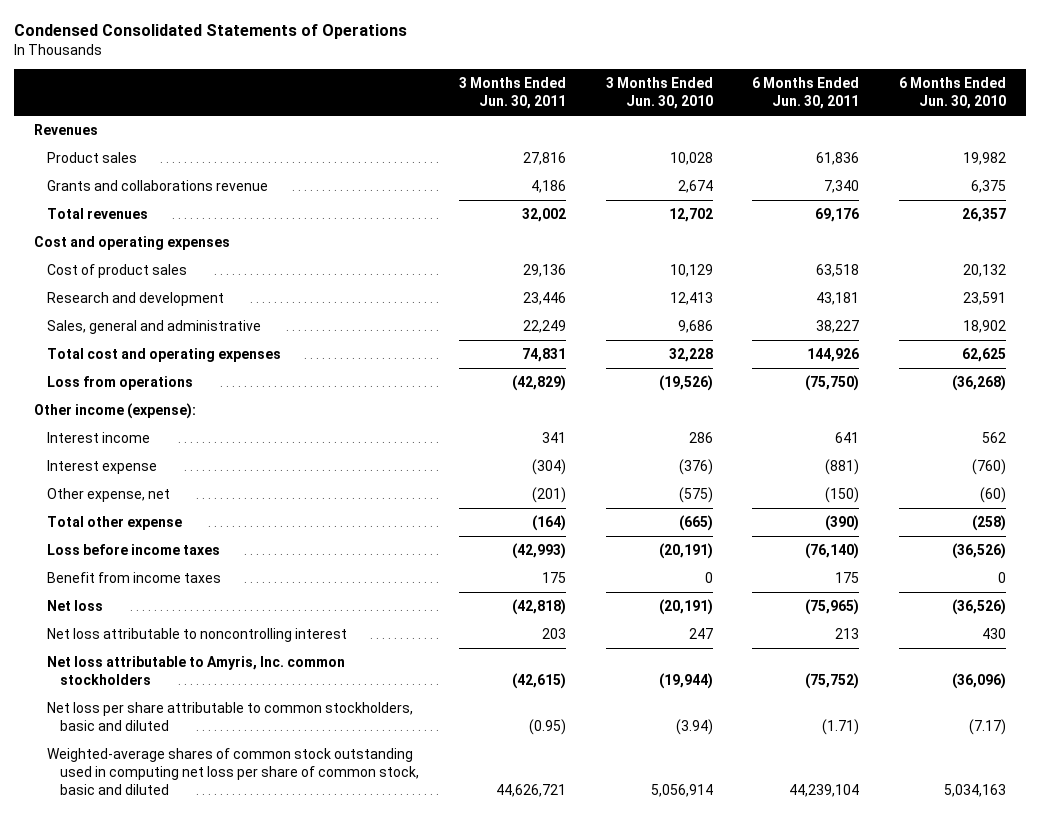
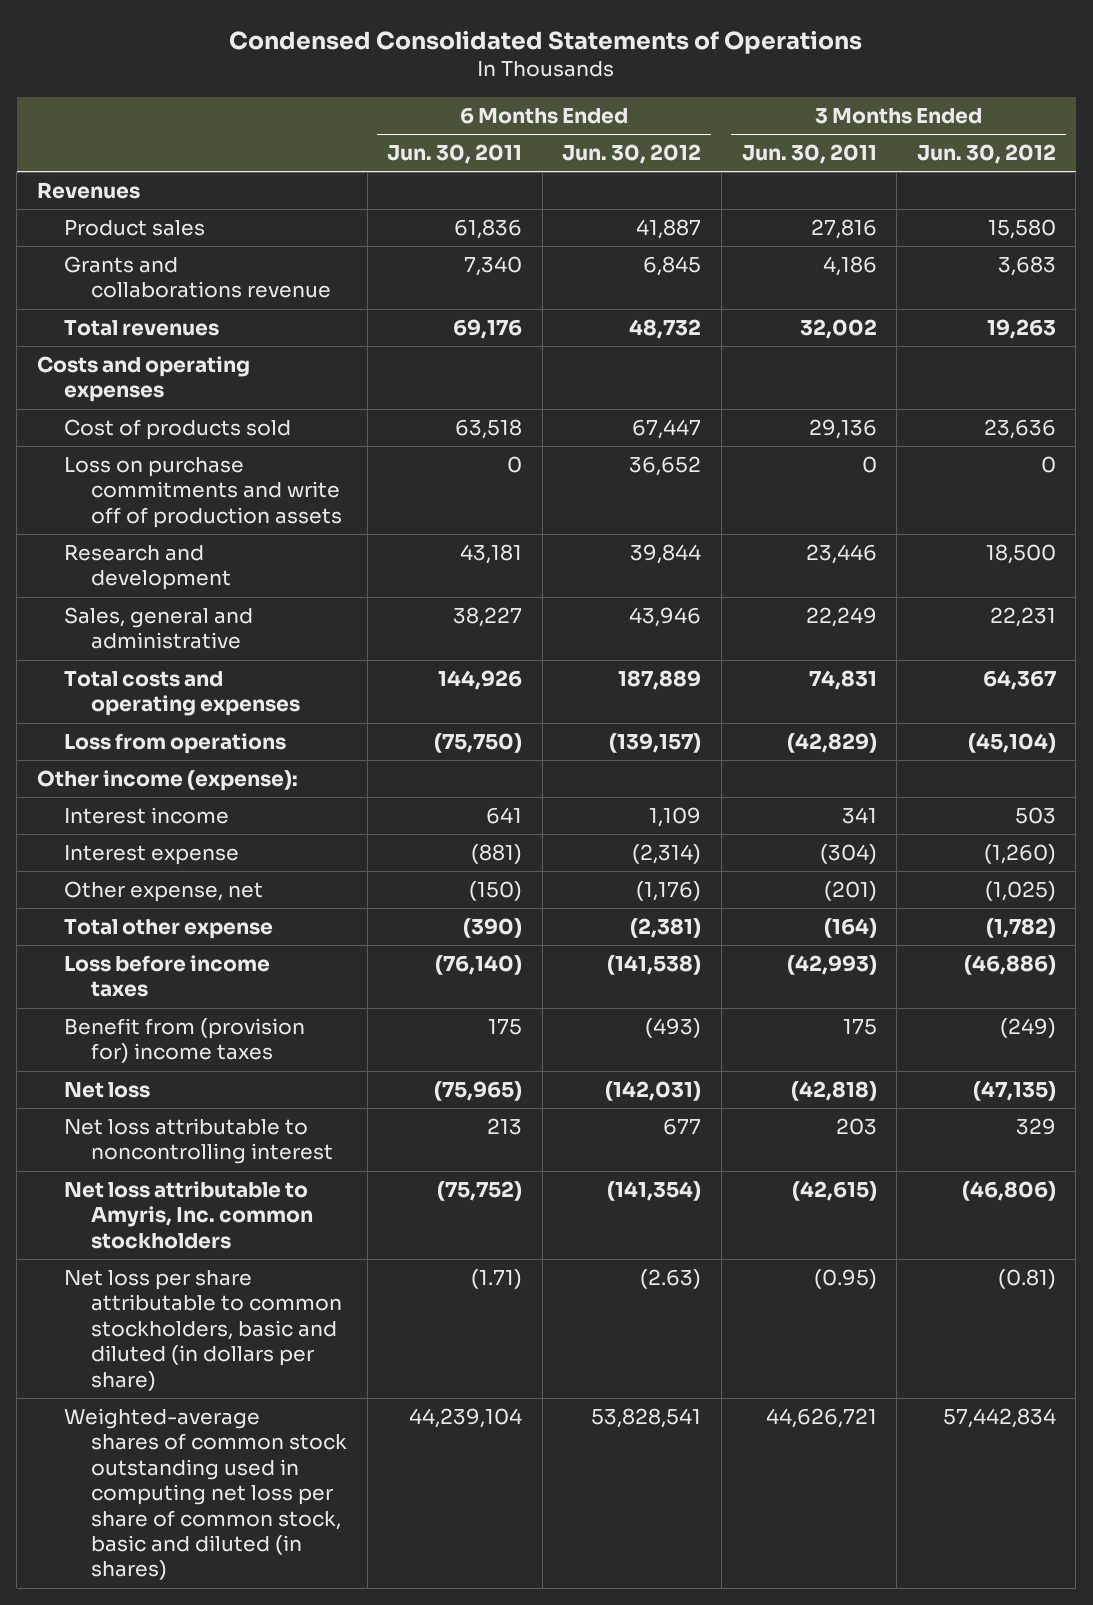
- | 3 Months Ended Jun. 30, 2011 | 3 Months Ended Jun. 30, 2010 | 6 Months Ended Jun. 30, 2011 | 6 Months Ended Jun. 30, 2010
+ | 6 Months Ended Jun. 30, 2011 | 6 Months Ended Jun. 30, 2012 | 3 Months Ended Jun. 30, 2011 | 3 Months Ended Jun. 30, 2012
- Cost and operating expenses
- Cost of product sales | 29,136 | 10,129 | 63,518 | 20,132
+ Costs and operating expenses
+ Cost of products sold | 63,518 | 67,447 | 29,136 | 23,636
+ Loss on purchase commitments and write off of production assets | 0 | 36,652 | 0 | 0
- Total cost and operating expenses | 74,831 | 32,228 | 144,926 | 62,625
+ Total costs and operating expenses | 144,926 | 187,889 | 74,831 | 64,367
- Benefit from income taxes | 175 | 0 | 175 | 0
+ Benefit from (provision for) income taxes | 175 | (493) | 175 | (249)
- Net loss per share attributable to common stockholders, basic and diluted | (0.95) | (3.94) | (1.71) | (7.17)
- Weighted-average shares of common stock outstanding used in computing net loss per share of common stock, basic and diluted | 44,626,721 | 5,056,914 | 44,239,104 | 5,034,163
+ Net loss per share attributable to common stockholders, basic and diluted (in dollars per share) | (1.71) | (2.63) | (0.95) | (0.81)
+ Weighted-average shares of common stock outstanding used in computing net loss per share of common stock, basic and diluted (in shares) | 44,239,104 | 53,828,541 | 44,626,721 | 57,442,834

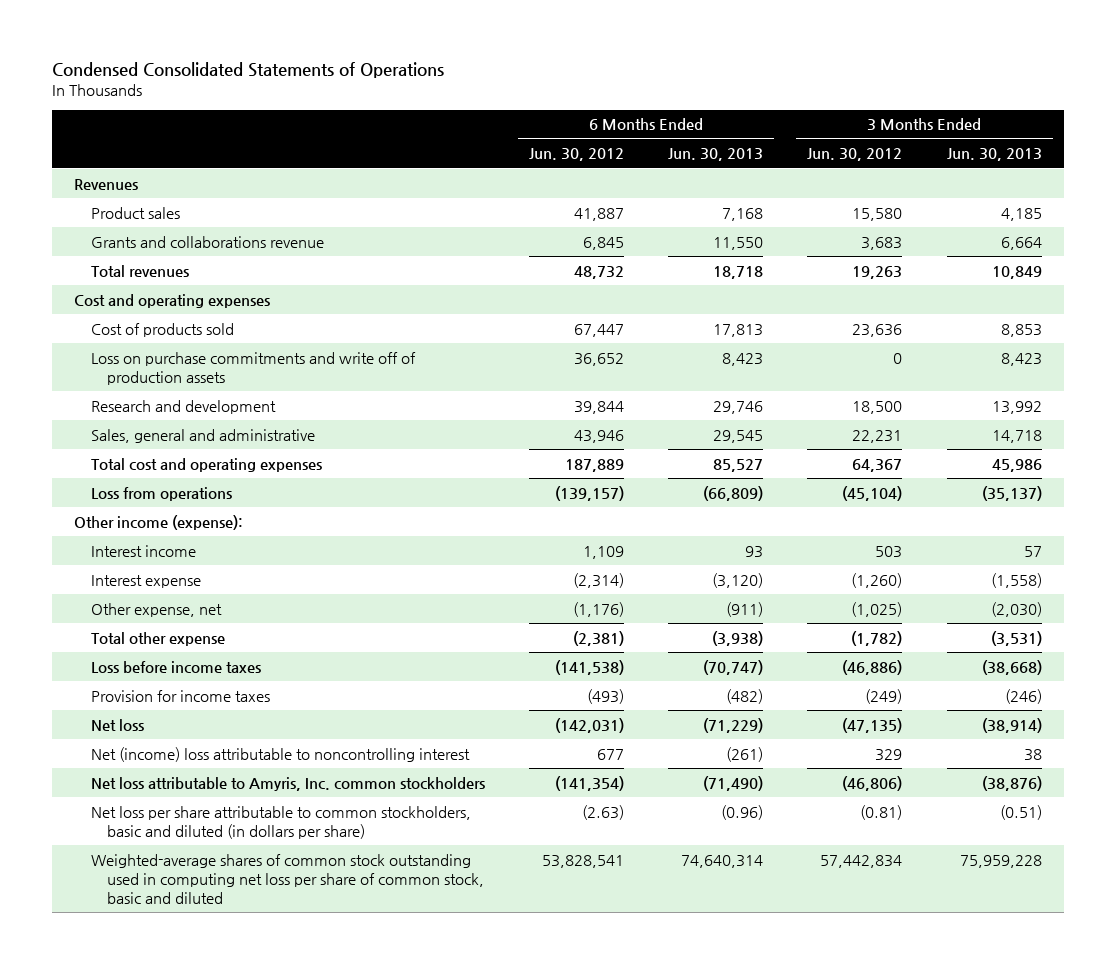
- | 6 Months Ended Jun. 30, 2011 | 6 Months Ended Jun. 30, 2012 | 3 Months Ended Jun. 30, 2011 | 3 Months Ended Jun. 30, 2012
+ | 6 Months Ended Jun. 30, 2012 | 6 Months Ended Jun. 30, 2013 | 3 Months Ended Jun. 30, 2012 | 3 Months Ended Jun. 30, 2013
- Costs and operating expenses
+ Cost and operating expenses
- Total costs and operating expenses | 144,926 | 187,889 | 74,831 | 64,367
+ Total cost and operating expenses | 187,889 | 85,527 | 64,367 | 45,986
- Benefit from (provision for) income taxes | 175 | (493) | 175 | (249)
+ Provision for income taxes | (493) | (482) | (249) | (246)
- Net loss attributable to noncontrolling interest | 213 | 677 | 203 | 329
+ Net (income) loss attributable to noncontrolling interest | 677 | (261) | 329 | 38
- Weighted-average shares of common stock outstanding used in computing net loss per share of common stock, basic and diluted (in shares) | 44,239,104 | 53,828,541 | 44,626,721 | 57,442,834
+ Weighted-average shares of common stock outstanding used in computing net loss per share of common stock, basic and diluted | 53,828,541 | 74,640,314 | 57,442,834 | 75,959,228

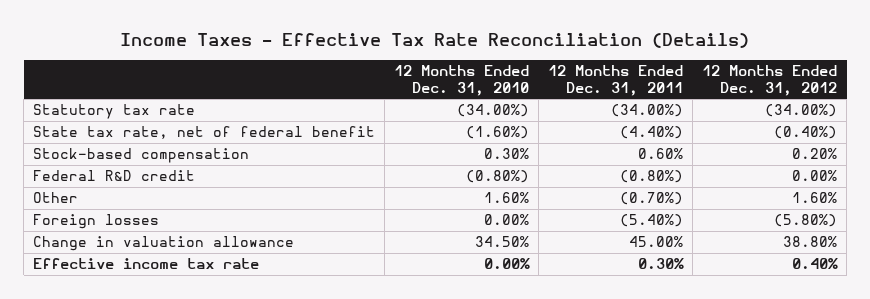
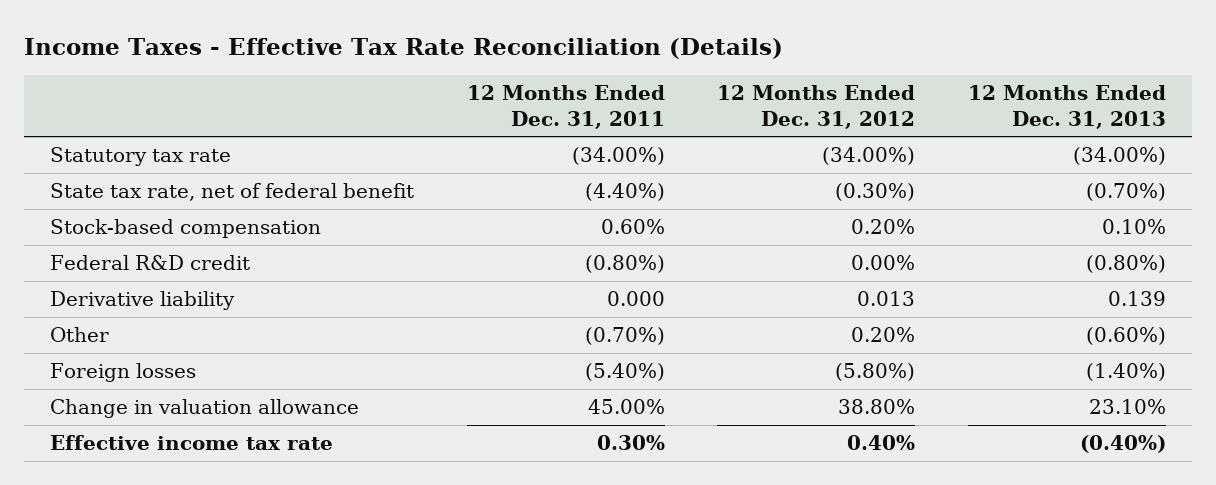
- | 12 Months Ended Dec. 31, 2010 | 12 Months Ended Dec. 31, 2011 | 12 Months Ended Dec. 31, 2012
+ | 12 Months Ended Dec. 31, 2011 | 12 Months Ended Dec. 31, 2012 | 12 Months Ended Dec. 31, 2013
- State tax rate, net of federal benefit | (1.60%) | (4.40%) | (0.40%)
+ State tax rate, net of federal benefit | (4.40%) | (0.30%) | (0.70%)
- Other | 1.60% | (0.70%) | 1.60%
+ Derivative liability | 0.000 | 0.013 | 0.139
+ Other | (0.70%) | 0.20% | (0.60%)

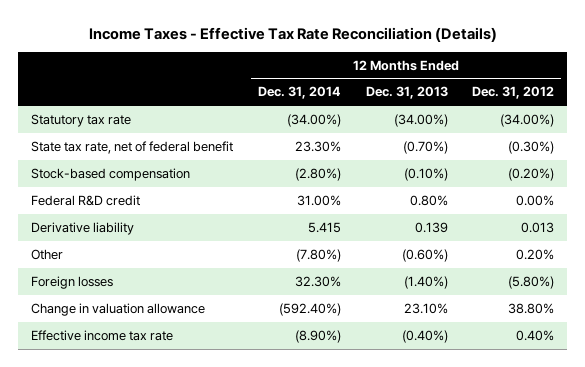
- | 12 Months Ended Dec. 31, 2011 | 12 Months Ended Dec. 31, 2012 | 12 Months Ended Dec. 31, 2013
+ | 12 Months Ended Dec. 31, 2014 | 12 Months Ended Dec. 31, 2013 | 12 Months Ended Dec. 31, 2012
- Stock-based compensation | 0.60% | 0.20% | 0.10%
- Federal R&D credit | (0.80%) | 0.00% | (0.80%)
+ Stock-based compensation | (2.80%) | (0.10%) | (0.20%)
+ Federal R&D credit | 31.00% | 0.80% | 0.00%

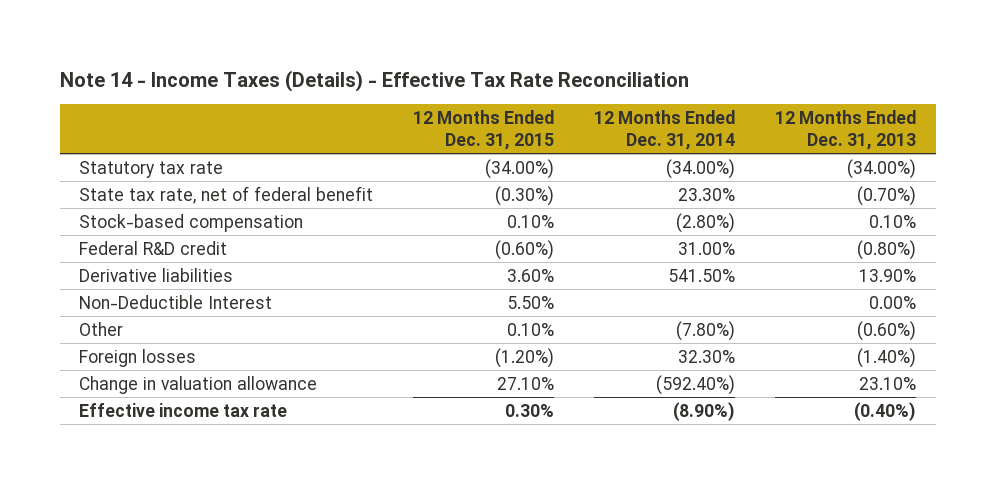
- Income Taxes - Effective Tax Rate Reconciliation (Details)
+ Note 14 - Income Taxes (Details) - Effective Tax Rate Reconciliation
- | 12 Months Ended Dec. 31, 2014 | 12 Months Ended Dec. 31, 2013 | 12 Months Ended Dec. 31, 2012
+ | 12 Months Ended Dec. 31, 2015 | 12 Months Ended Dec. 31, 2014 | 12 Months Ended Dec. 31, 2013
- Stock-based compensation | (2.80%) | (0.10%) | (0.20%)
- Federal R&D credit | 31.00% | 0.80% | 0.00%
- Derivative liability | 5.415 | 0.139 | 0.013
+ Stock-based compensation | 0.10% | (2.80%) | 0.10%
+ Federal R&D credit | (0.60%) | 31.00% | (0.80%)
+ Derivative liabilities | 3.60% | 541.50% | 13.90%
+ Non-Deductible Interest | 5.50% | | 0.00%

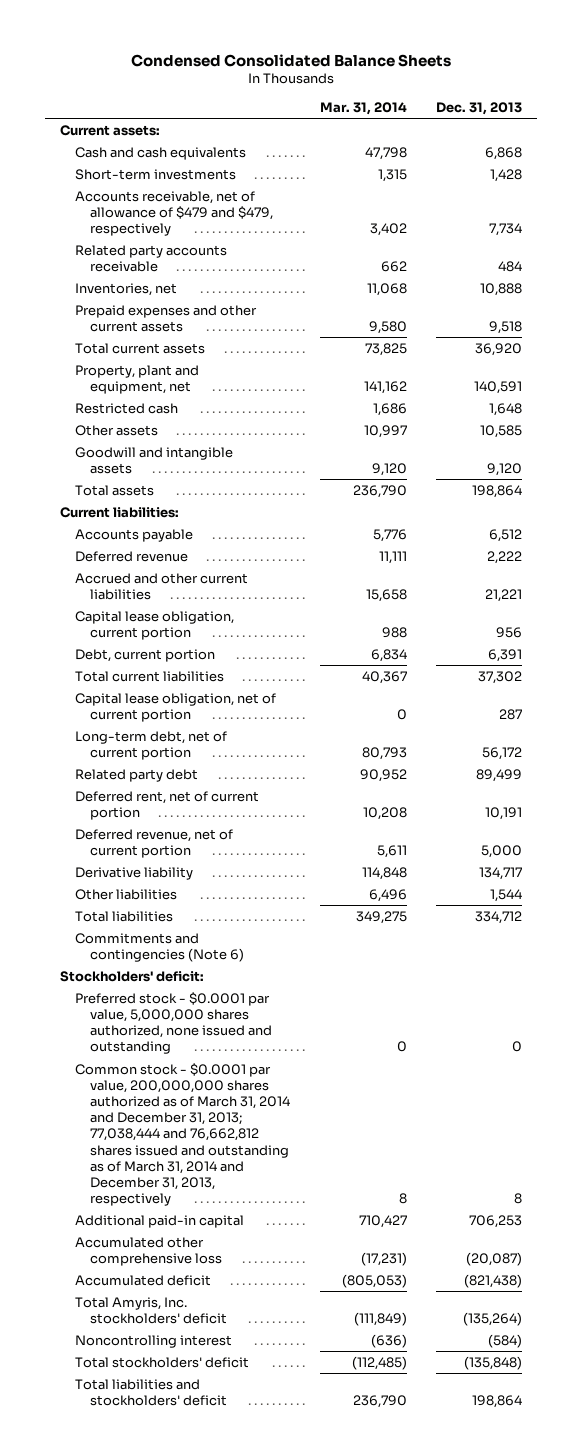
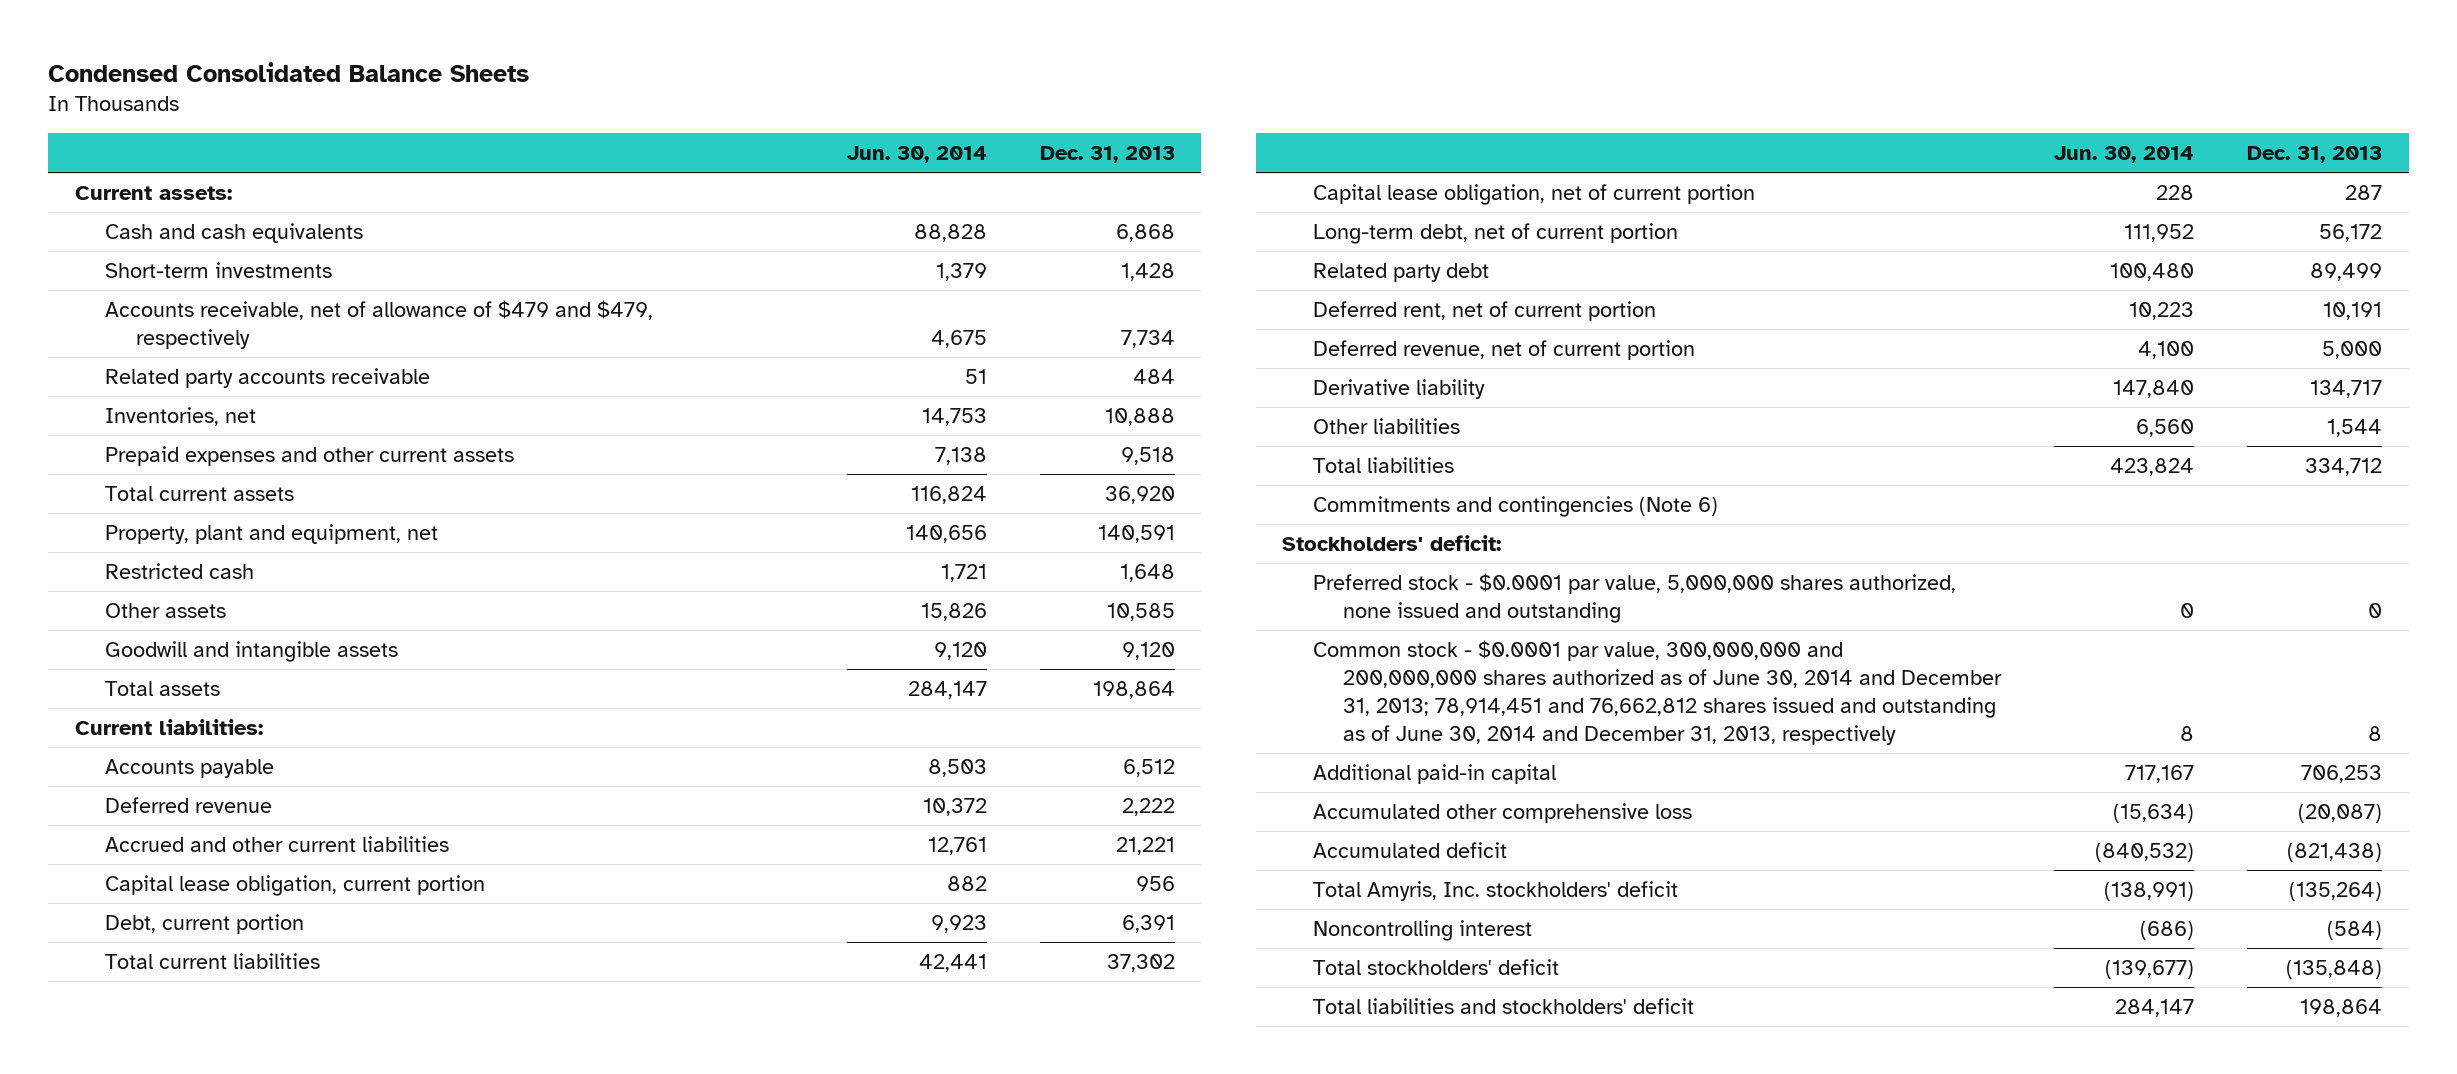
- | Mar. 31, 2014 | Dec. 31, 2013
+ | Jun. 30, 2014 | Dec. 31, 2013
- Common stock - $0.0001 par value, 200,000,000 shares authorized as of March 31, 2014 and December 31, 2013; 77,038,444 and 76,662,812 shares issued and outstanding as of March 31, 2014 and December 31, 2013, respectively | 8 | 8
+ Common stock - $0.0001 par value, 300,000,000 and 200,000,000 shares authorized as of June 30, 2014 and December 31, 2013; 78,914,451 and 76,662,812 shares issued and outstanding as of June 30, 2014 and December 31, 2013, respectively | 8 | 8

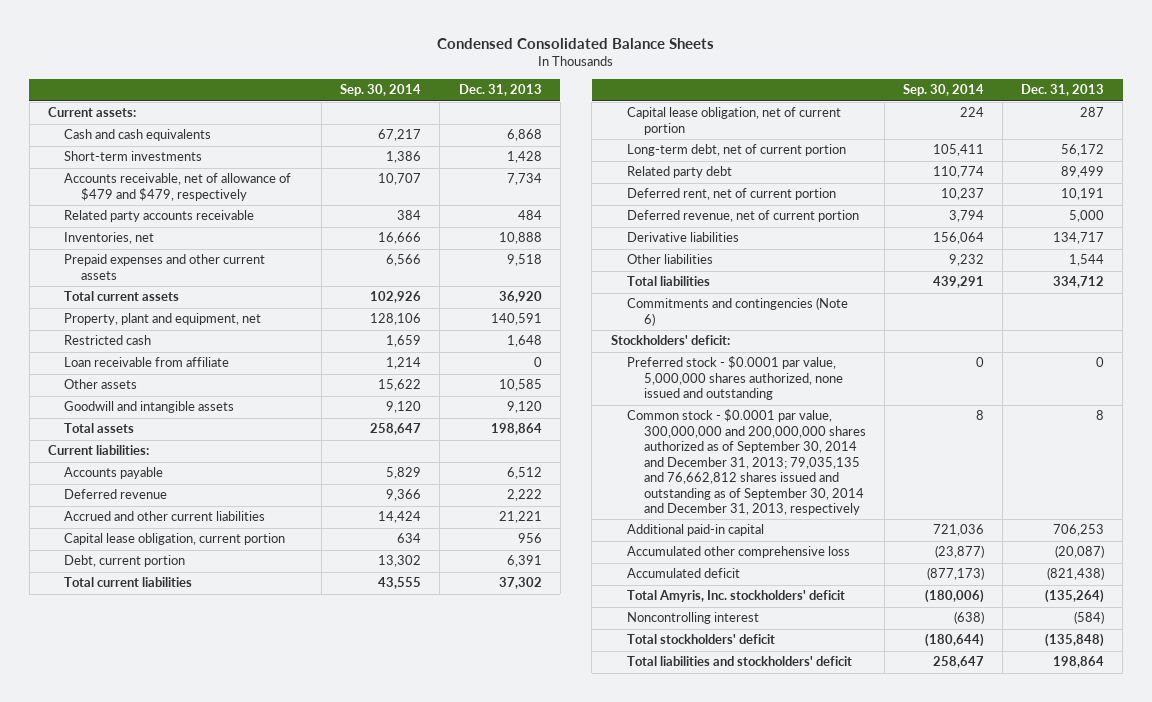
- | Jun. 30, 2014 | Dec. 31, 2013
+ | Sep. 30, 2014 | Dec. 31, 2013
+ Loan receivable from affiliate | 1,214 | 0
- Derivative liability | 147,840 | 134,717
+ Derivative liabilities | 156,064 | 134,717
- Common stock - $0.0001 par value, 300,000,000 and 200,000,000 shares authorized as of June 30, 2014 and December 31, 2013; 78,914,451 and 76,662,812 shares issued and outstanding as of June 30, 2014 and December 31, 2013, respectively | 8 | 8
+ Common stock - $0.0001 par value, 300,000,000 and 200,000,000 shares authorized as of September 30, 2014 and December 31, 2013; 79,035,135 and 76,662,812 shares issued and outstanding as of September 30, 2014 and December 31, 2013, respectively | 8 | 8

